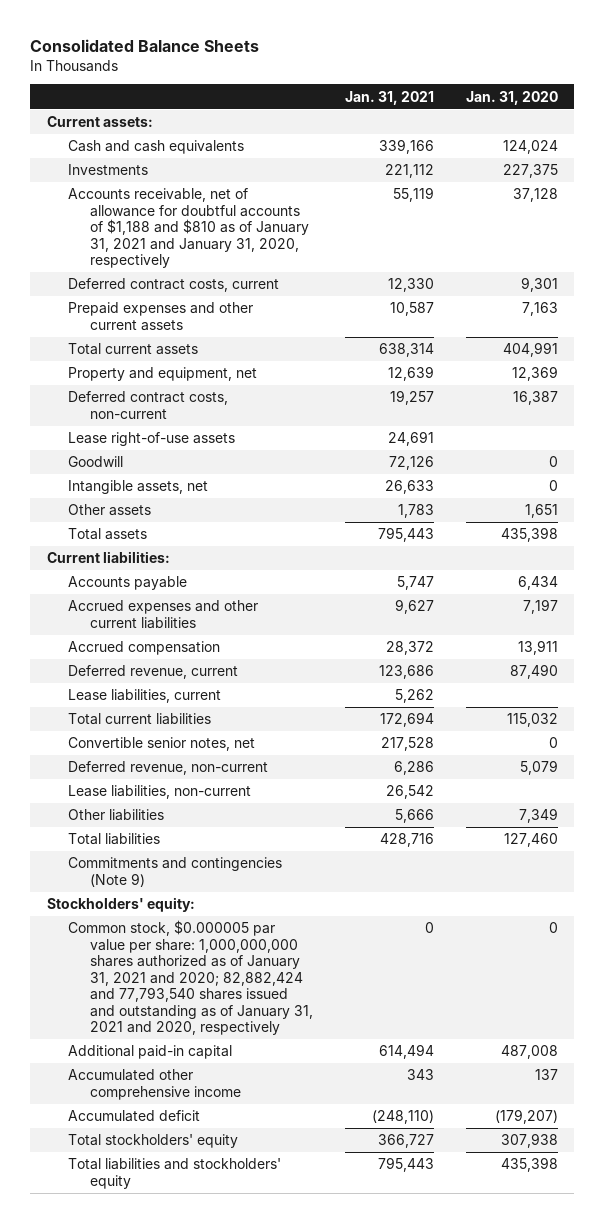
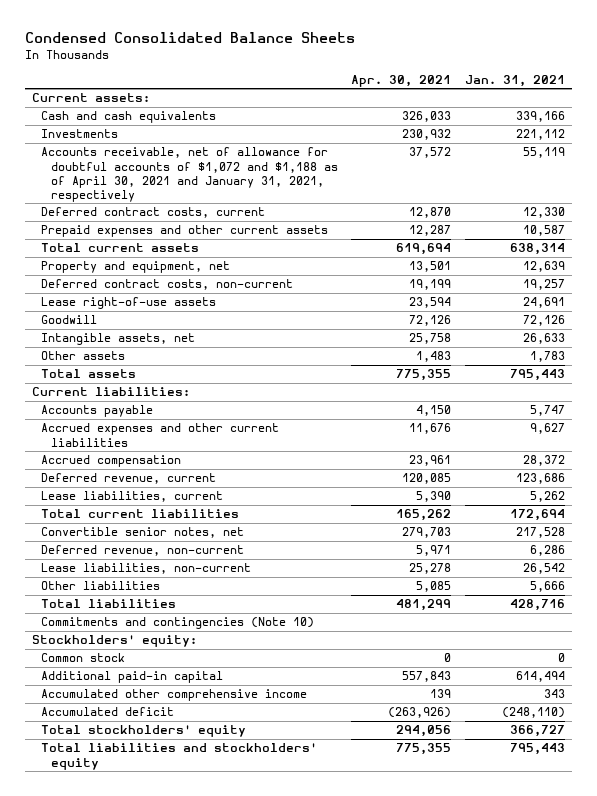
- Consolidated Balance Sheets
+ Condensed Consolidated Balance Sheets
- | Jan. 31, 2021 | Jan. 31, 2020
+ | Apr. 30, 2021 | Jan. 31, 2021
- Accounts receivable, net of allowance for doubtful accounts of $1,188 and $810 as of January 31, 2021 and January 31, 2020, respectively | 55,119 | 37,128
+ Accounts receivable, net of allowance for doubtful accounts of $1,072 and $1,188 as of April 30, 2021 and January 31, 2021, respectively | 37,572 | 55,119
- Commitments and contingencies (Note 9)
+ Commitments and contingencies (Note 10)
- Common stock, $0.000005 par value per share: 1,000,000,000 shares authorized as of January 31, 2021 and 2020; 82,882,424 and 77,793,540 shares issued and outstanding as of January 31, 2021 and 2020, respectively | 0 | 0
+ Common stock | 0 | 0

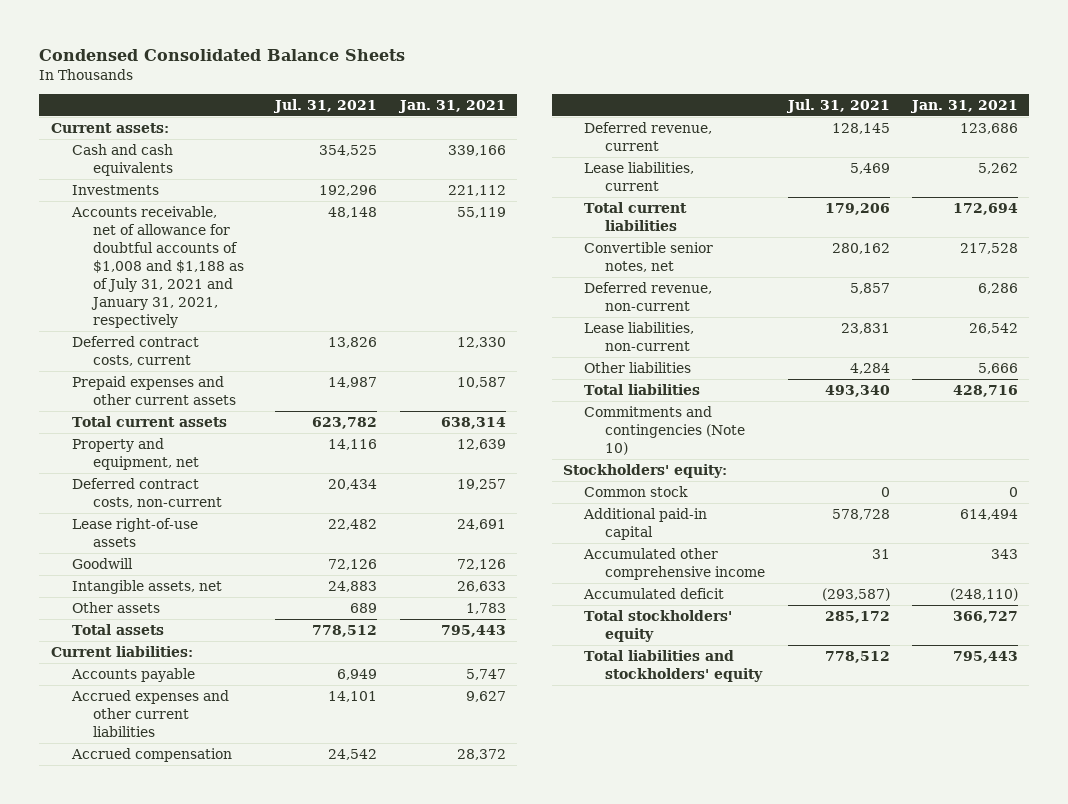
- | Apr. 30, 2021 | Jan. 31, 2021
+ | Jul. 31, 2021 | Jan. 31, 2021
- Accounts receivable, net of allowance for doubtful accounts of $1,072 and $1,188 as of April 30, 2021 and January 31, 2021, respectively | 37,572 | 55,119
+ Accounts receivable, net of allowance for doubtful accounts of $1,008 and $1,188 as of July 31, 2021 and January 31, 2021, respectively | 48,148 | 55,119

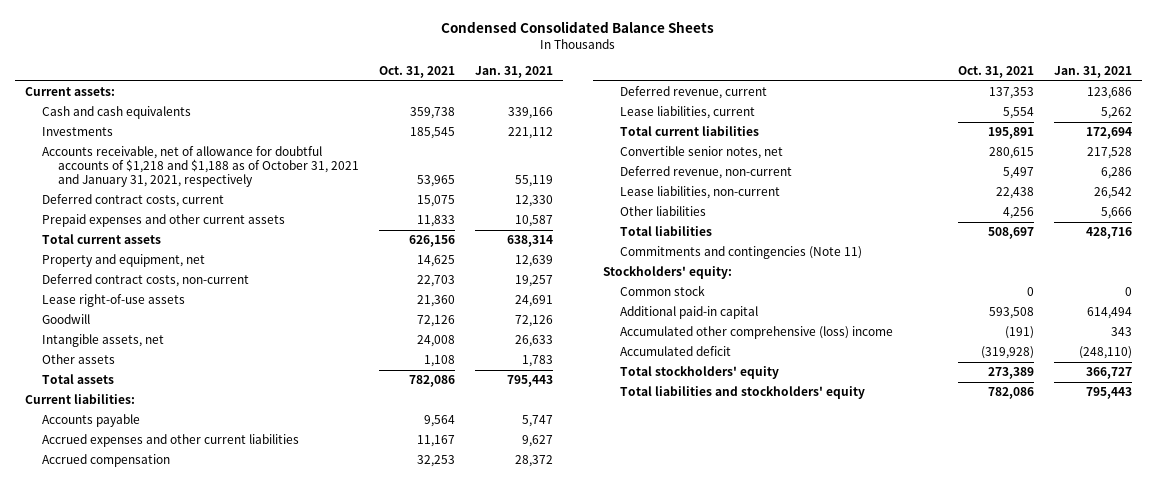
- | Jul. 31, 2021 | Jan. 31, 2021
+ | Oct. 31, 2021 | Jan. 31, 2021
- Accounts receivable, net of allowance for doubtful accounts of $1,008 and $1,188 as of July 31, 2021 and January 31, 2021, respectively | 48,148 | 55,119
+ Accounts receivable, net of allowance for doubtful accounts of $1,218 and $1,188 as of October 31, 2021 and January 31, 2021, respectively | 53,965 | 55,119
- Commitments and contingencies (Note 10)
+ Commitments and contingencies (Note 11)
- Accumulated other comprehensive income | 31 | 343
+ Accumulated other comprehensive (loss) income | (191) | 343

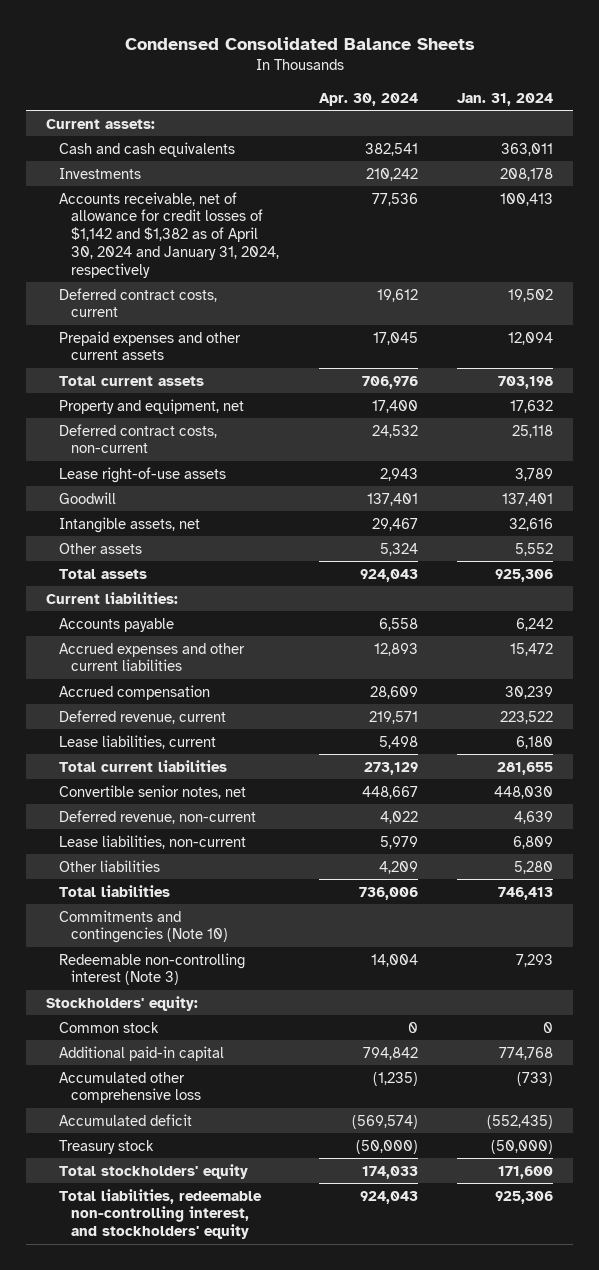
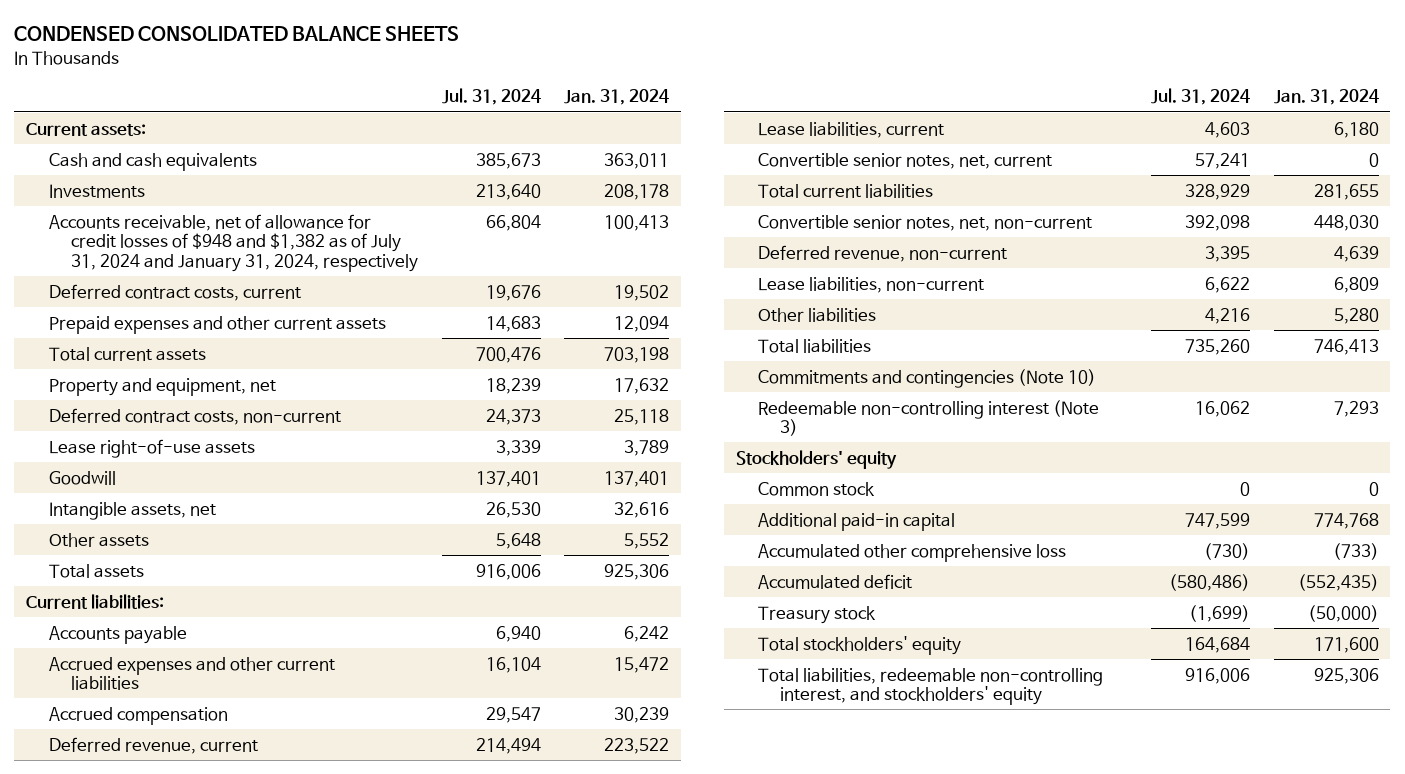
- Condensed Consolidated Balance Sheets
+ CONDENSED CONSOLIDATED BALANCE SHEETS
- | Apr. 30, 2024 | Jan. 31, 2024
+ | Jul. 31, 2024 | Jan. 31, 2024
- Accounts receivable, net of allowance for credit losses of $1,142 and $1,382 as of April 30, 2024 and January 31, 2024, respectively | 77,536 | 100,413
+ Accounts receivable, net of allowance for credit losses of $948 and $1,382 as of July 31, 2024 and January 31, 2024, respectively | 66,804 | 100,413
+ Convertible senior notes, net, current | 57,241 | 0
- Convertible senior notes, net | 448,667 | 448,030
+ Convertible senior notes, net, non-current | 392,098 | 448,030
- Stockholders' equity:
+ Stockholders' equity

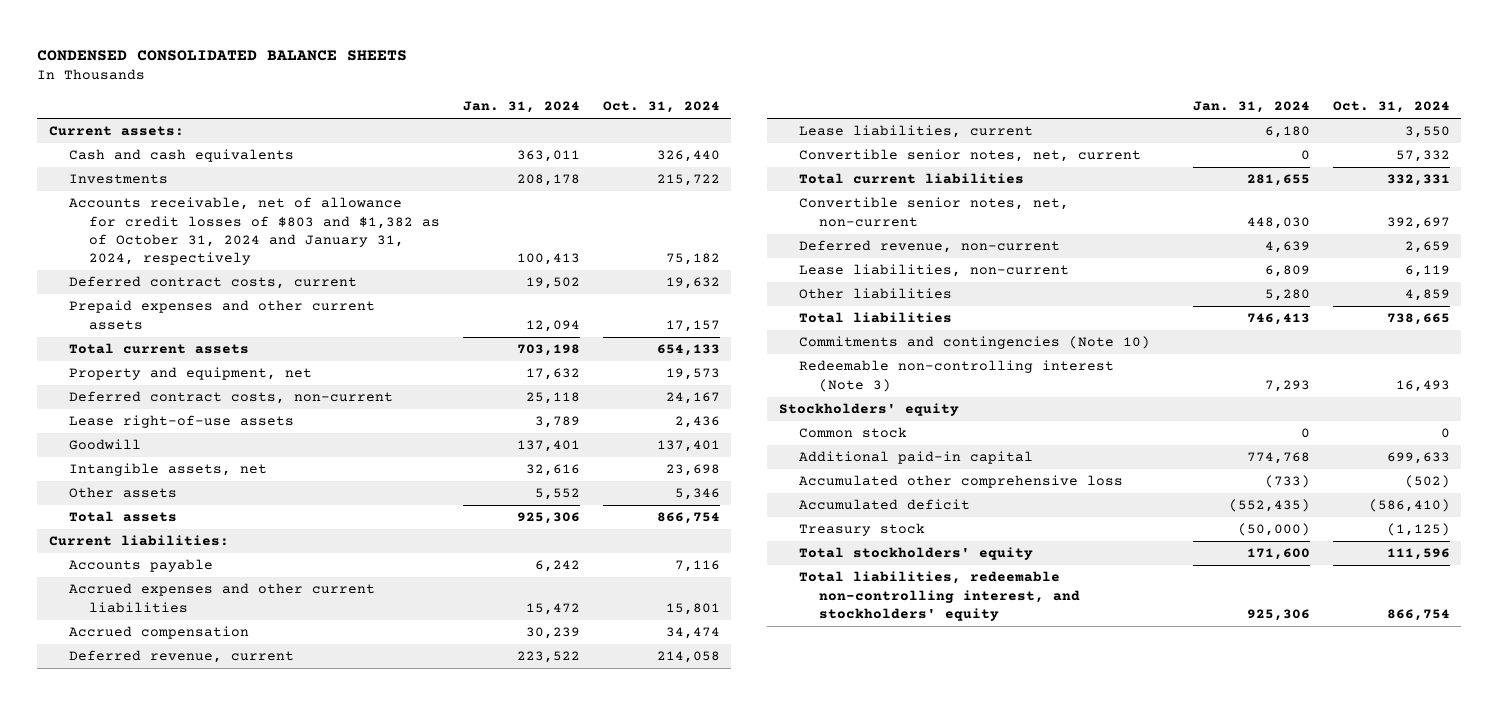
- | Jul. 31, 2024 | Jan. 31, 2024
+ | Jan. 31, 2024 | Oct. 31, 2024
- Accounts receivable, net of allowance for credit losses of $948 and $1,382 as of July 31, 2024 and January 31, 2024, respectively | 66,804 | 100,413
+ Accounts receivable, net of allowance for credit losses of $803 and $1,382 as of October 31, 2024 and January 31, 2024, respectively | 100,413 | 75,182

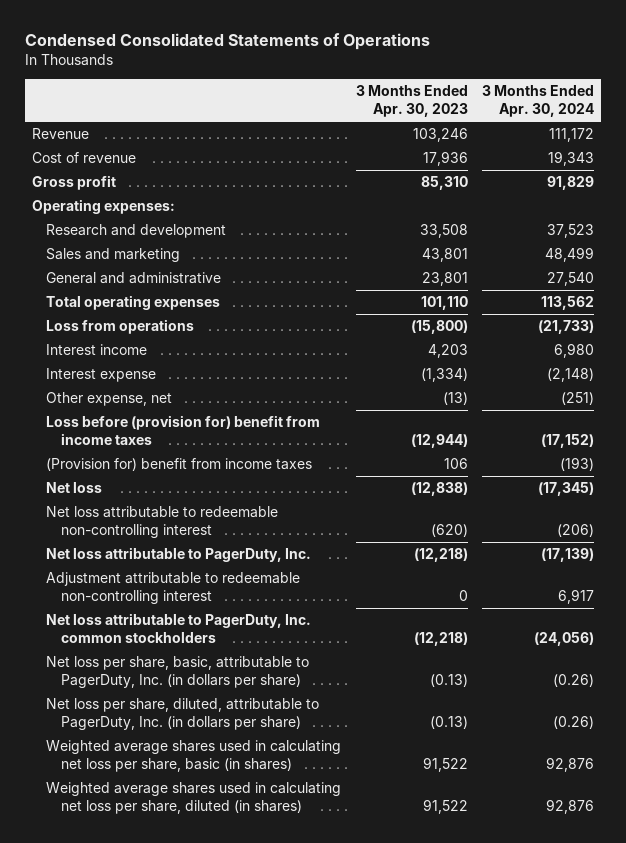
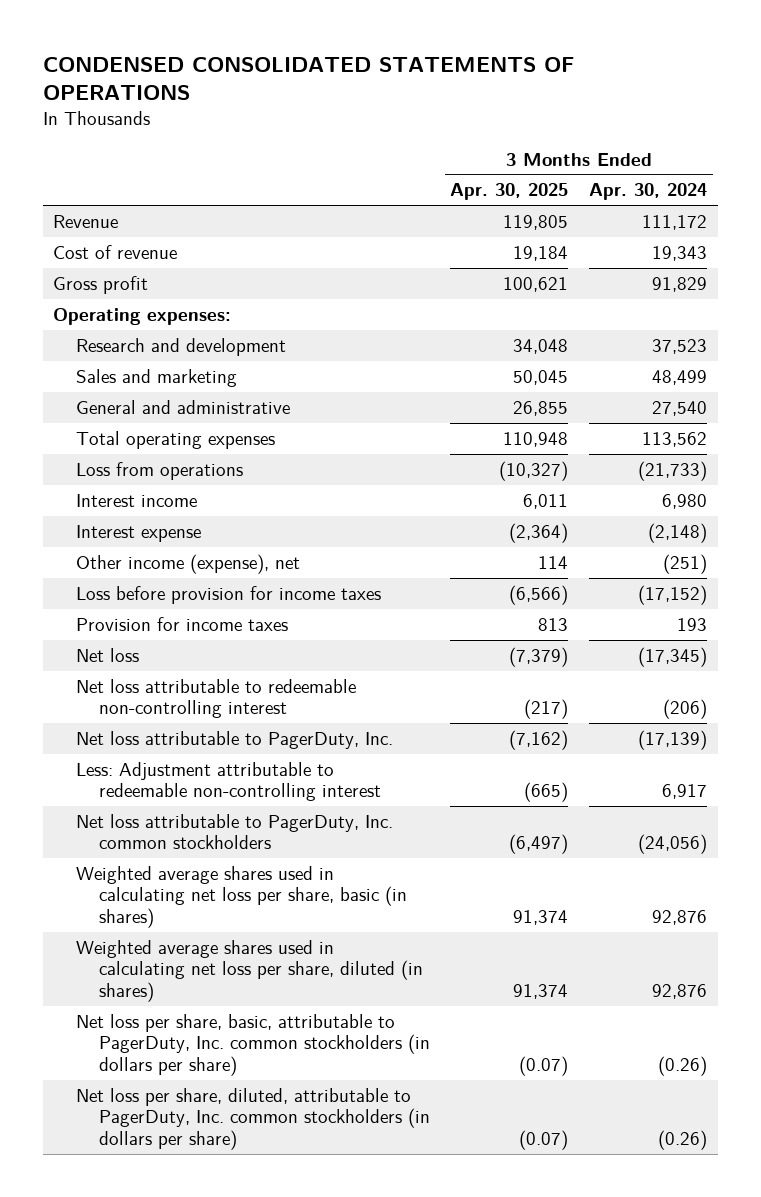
- Condensed Consolidated Statements of Operations
+ CONDENSED CONSOLIDATED STATEMENTS OF OPERATIONS
- | 3 Months Ended Apr. 30, 2023 | 3 Months Ended Apr. 30, 2024
+ | 3 Months Ended Apr. 30, 2025 | 3 Months Ended Apr. 30, 2024
- Other expense, net | (13) | (251)
- Loss before (provision for) benefit from income taxes | (12,944) | (17,152)
- (Provision for) benefit from income taxes | 106 | (193)
+ Other income (expense), net | 114 | (251)
+ Loss before provision for income taxes | (6,566) | (17,152)
+ Provision for income taxes | 813 | 193
- Adjustment attributable to redeemable non-controlling interest | 0 | 6,917
+ Less: Adjustment attributable to redeemable non-controlling interest | (665) | 6,917
- Net loss per share, basic, attributable to PagerDuty, Inc. (in dollars per share) | (0.13) | (0.26)
- Net loss per share, diluted, attributable to PagerDuty, Inc. (in dollars per share) | (0.13) | (0.26)
+ Net loss per share, basic, attributable to PagerDuty, Inc. common stockholders (in dollars per share) | (0.07) | (0.26)
+ Net loss per share, diluted, attributable to PagerDuty, Inc. common stockholders (in dollars per share) | (0.07) | (0.26)

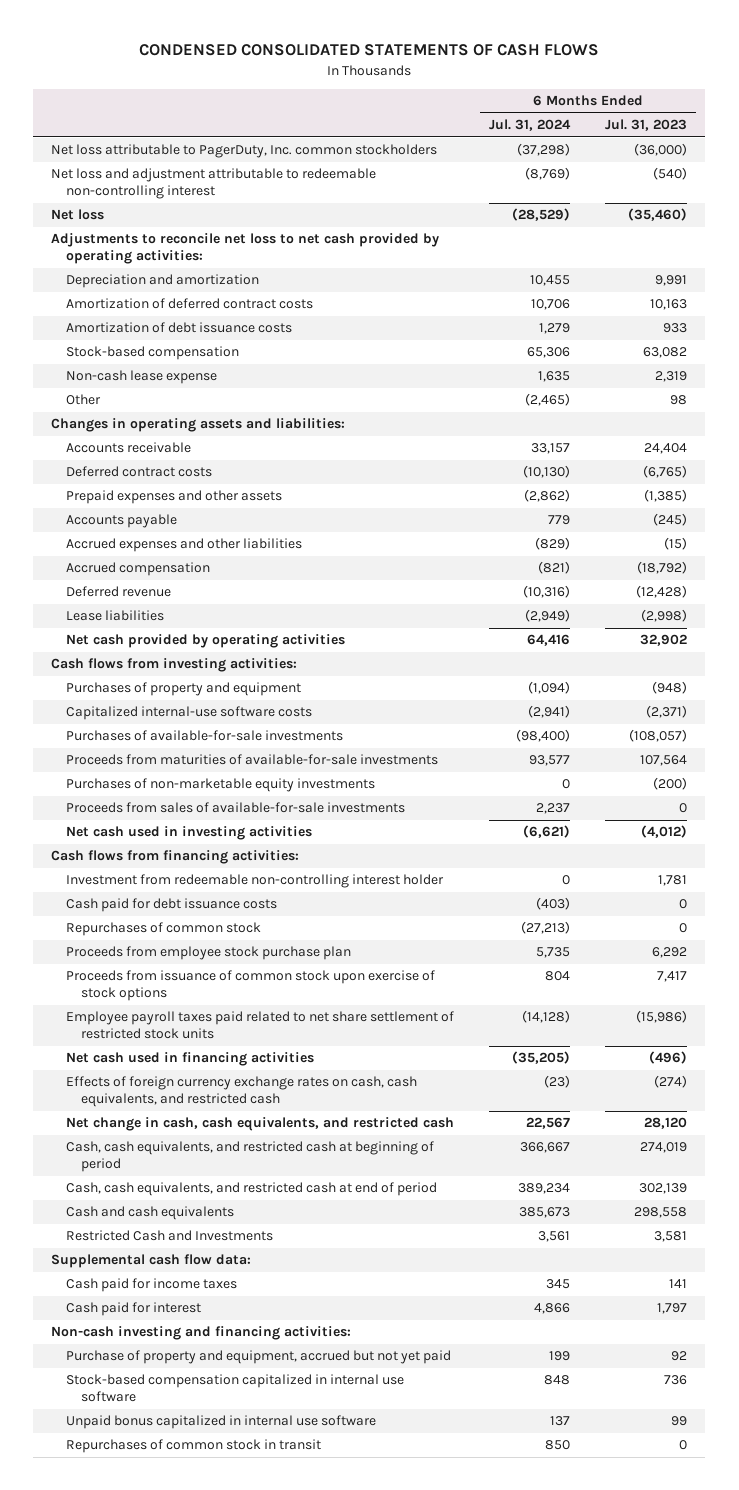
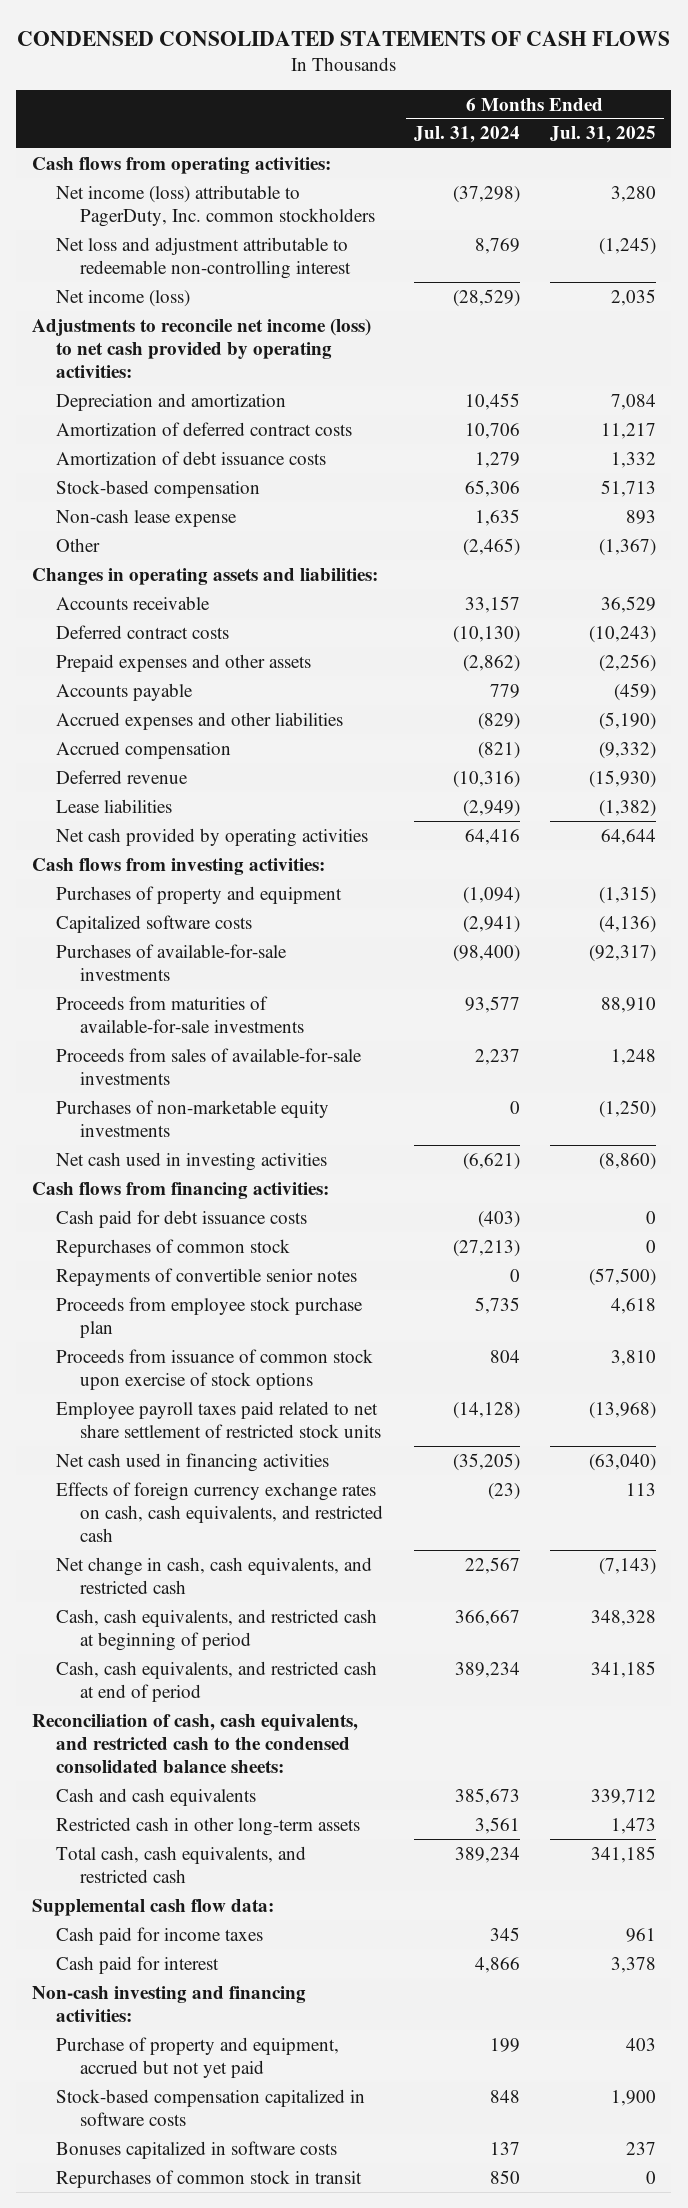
- | 6 Months Ended Jul. 31, 2024 | 6 Months Ended Jul. 31, 2023
+ | 6 Months Ended Jul. 31, 2024 | 6 Months Ended Jul. 31, 2025
- Net loss attributable to PagerDuty, Inc. common stockholders | (37,298) | (36,000)
- Net loss and adjustment attributable to redeemable non-controlling interest | (8,769) | (540)
- Net loss | (28,529) | (35,460)
- Adjustments to reconcile net loss to net cash provided by operating activities:
+ Cash flows from operating activities:
+ Net income (loss) attributable to PagerDuty, Inc. common stockholders | (37,298) | 3,280
+ Net loss and adjustment attributable to redeemable non-controlling interest | 8,769 | (1,245)
+ Net income (loss) | (28,529) | 2,035
+ Adjustments to reconcile net income (loss) to net cash provided by operating activities:
- Capitalized internal-use software costs | (2,941) | (2,371)
+ Capitalized software costs | (2,941) | (4,136)
moved down: Purchases of non-marketable equity investments | 0 | (1,250)
- Investment from redeemable non-controlling interest holder | 0 | 1,781
+ Repayments of convertible senior notes | 0 | (57,500)
+ Reconciliation of cash, cash equivalents, and restricted cash to the condensed consolidated balance sheets:
- Restricted Cash and Investments | 3,561 | 3,581
+ Restricted cash in other long-term assets | 3,561 | 1,473
+ Total cash, cash equivalents, and restricted cash | 389,234 | 341,185
- Stock-based compensation capitalized in internal use software | 848 | 736
- Unpaid bonus capitalized in internal use software | 137 | 99
+ Stock-based compensation capitalized in software costs | 848 | 1,900
+ Bonuses capitalized in software costs | 137 | 237

